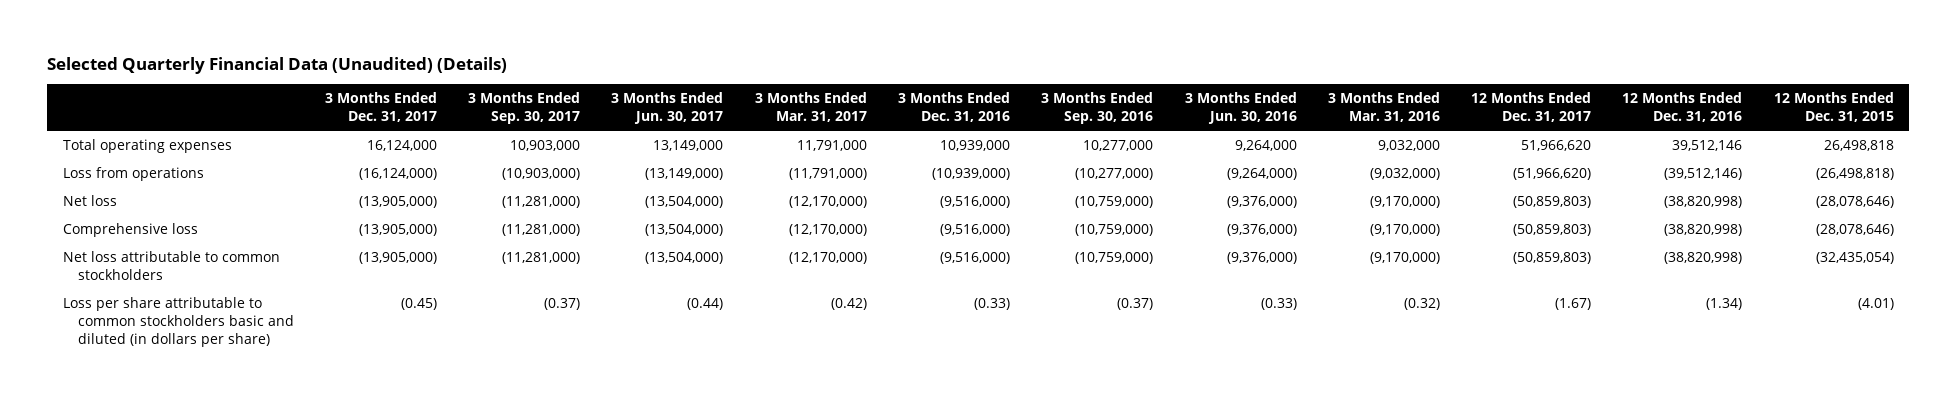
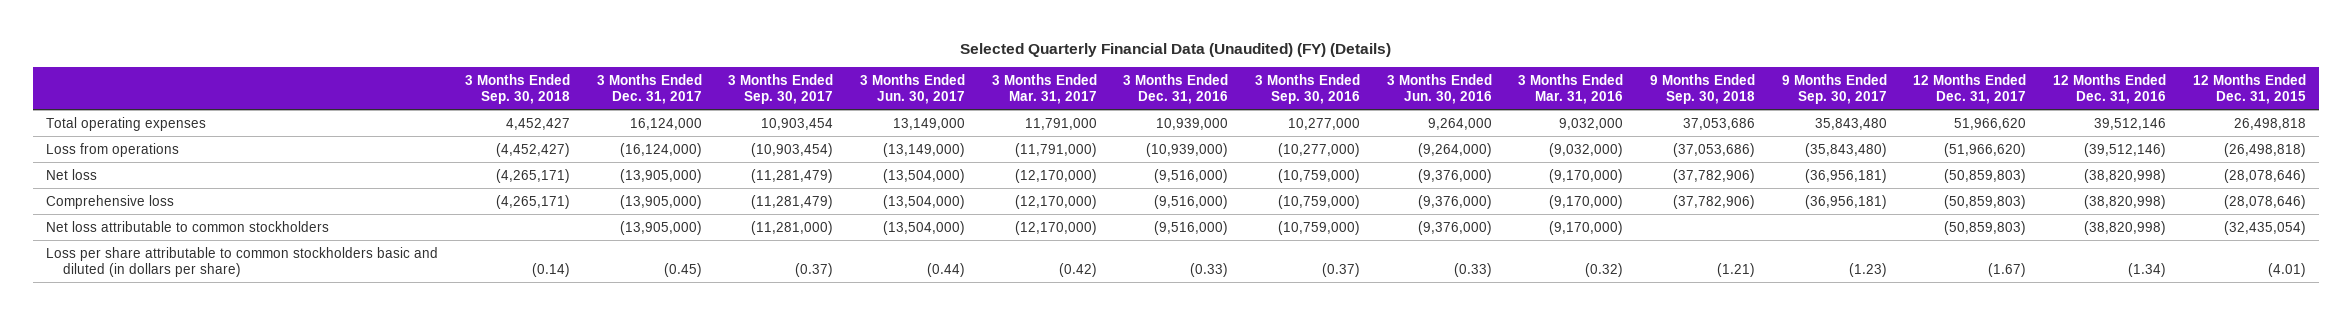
- Selected Quarterly Financial Data (Unaudited) (Details)
+ Selected Quarterly Financial Data (Unaudited) (FY) (Details)
- | 3 Months Ended Dec. 31, 2017 | 3 Months Ended Sep. 30, 2017 | 3 Months Ended Jun. 30, 2017 | 3 Months Ended Mar. 31, 2017 | 3 Months Ended Dec. 31, 2016 | 3 Months Ended Sep. 30, 2016 | 3 Months Ended Jun. 30, 2016 | 3 Months Ended Mar. 31, 2016 | 12 Months Ended Dec. 31, 2017 | 12 Months Ended Dec. 31, 2016 | 12 Months Ended Dec. 31, 2015
+ | 3 Months Ended Sep. 30, 2018 | 3 Months Ended Dec. 31, 2017 | 3 Months Ended Sep. 30, 2017 | 3 Months Ended Jun. 30, 2017 | 3 Months Ended Mar. 31, 2017 | 3 Months Ended Dec. 31, 2016 | 3 Months Ended Sep. 30, 2016 | 3 Months Ended Jun. 30, 2016 | 3 Months Ended Mar. 31, 2016 | 9 Months Ended Sep. 30, 2018 | 9 Months Ended Sep. 30, 2017 | 12 Months Ended Dec. 31, 2017 | 12 Months Ended Dec. 31, 2016 | 12 Months Ended Dec. 31, 2015
- Total operating expenses | 16,124,000 | 10,903,000 | 13,149,000 | 11,791,000 | 10,939,000 | 10,277,000 | 9,264,000 | 9,032,000 | 51,966,620 | 39,512,146 | 26,498,818
- Loss from operations | (16,124,000) | (10,903,000) | (13,149,000) | (11,791,000) | (10,939,000) | (10,277,000) | (9,264,000) | (9,032,000) | (51,966,620) | (39,512,146) | (26,498,818)
- Net loss | (13,905,000) | (11,281,000) | (13,504,000) | (12,170,000) | (9,516,000) | (10,759,000) | (9,376,000) | (9,170,000) | (50,859,803) | (38,820,998) | (28,078,646)
- Comprehensive loss | (13,905,000) | (11,281,000) | (13,504,000) | (12,170,000) | (9,516,000) | (10,759,000) | (9,376,000) | (9,170,000) | (50,859,803) | (38,820,998) | (28,078,646)
+ Total operating expenses | 4,452,427 | 16,124,000 | 10,903,454 | 13,149,000 | 11,791,000 | 10,939,000 | 10,277,000 | 9,264,000 | 9,032,000 | 37,053,686 | 35,843,480 | 51,966,620 | 39,512,146 | 26,498,818
+ Loss from operations | (4,452,427) | (16,124,000) | (10,903,454) | (13,149,000) | (11,791,000) | (10,939,000) | (10,277,000) | (9,264,000) | (9,032,000) | (37,053,686) | (35,843,480) | (51,966,620) | (39,512,146) | (26,498,818)
+ Net loss | (4,265,171) | (13,905,000) | (11,281,479) | (13,504,000) | (12,170,000) | (9,516,000) | (10,759,000) | (9,376,000) | (9,170,000) | (37,782,906) | (36,956,181) | (50,859,803) | (38,820,998) | (28,078,646)
+ Comprehensive loss | (4,265,171) | (13,905,000) | (11,281,479) | (13,504,000) | (12,170,000) | (9,516,000) | (10,759,000) | (9,376,000) | (9,170,000) | (37,782,906) | (36,956,181) | (50,859,803) | (38,820,998) | (28,078,646)

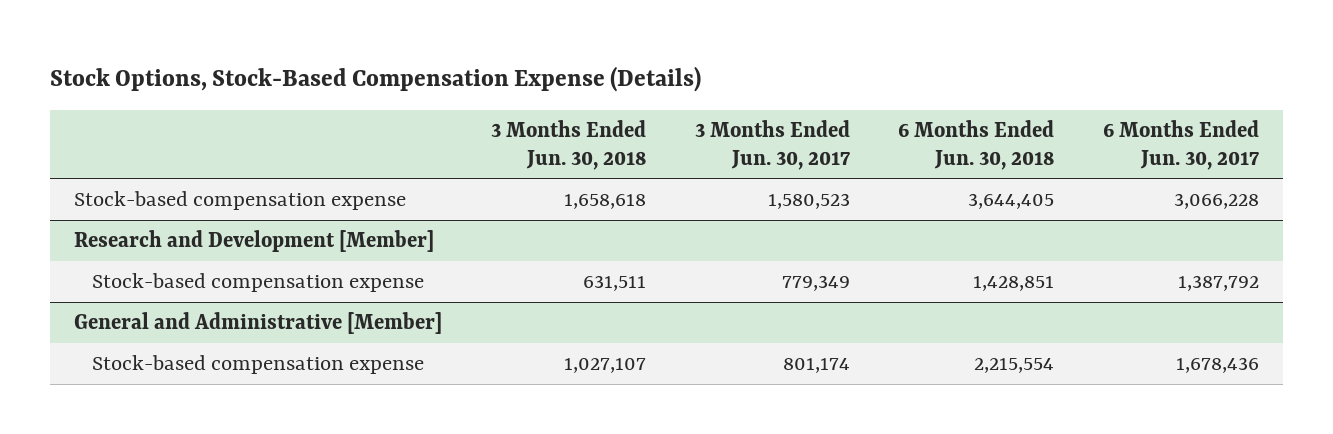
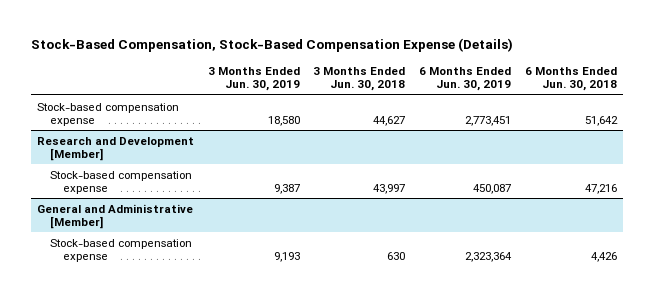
- Stock Options, Stock-Based Compensation Expense (Details)
+ Stock-Based Compensation, Stock-Based Compensation Expense (Details)
- | 3 Months Ended Jun. 30, 2018 | 3 Months Ended Jun. 30, 2017 | 6 Months Ended Jun. 30, 2018 | 6 Months Ended Jun. 30, 2017
+ | 3 Months Ended Jun. 30, 2019 | 3 Months Ended Jun. 30, 2018 | 6 Months Ended Jun. 30, 2019 | 6 Months Ended Jun. 30, 2018
- Stock-based compensation expense | 1,658,618 | 1,580,523 | 3,644,405 | 3,066,228
+ Stock-based compensation expense | 18,580 | 44,627 | 2,773,451 | 51,642
@ Research and Development [Member]
- Stock-based compensation expense | 631,511 | 779,349 | 1,428,851 | 1,387,792
+ Stock-based compensation expense | 9,387 | 43,997 | 450,087 | 47,216
@ General and Administrative [Member]
- Stock-based compensation expense | 1,027,107 | 801,174 | 2,215,554 | 1,678,436
+ Stock-based compensation expense | 9,193 | 630 | 2,323,364 | 4,426

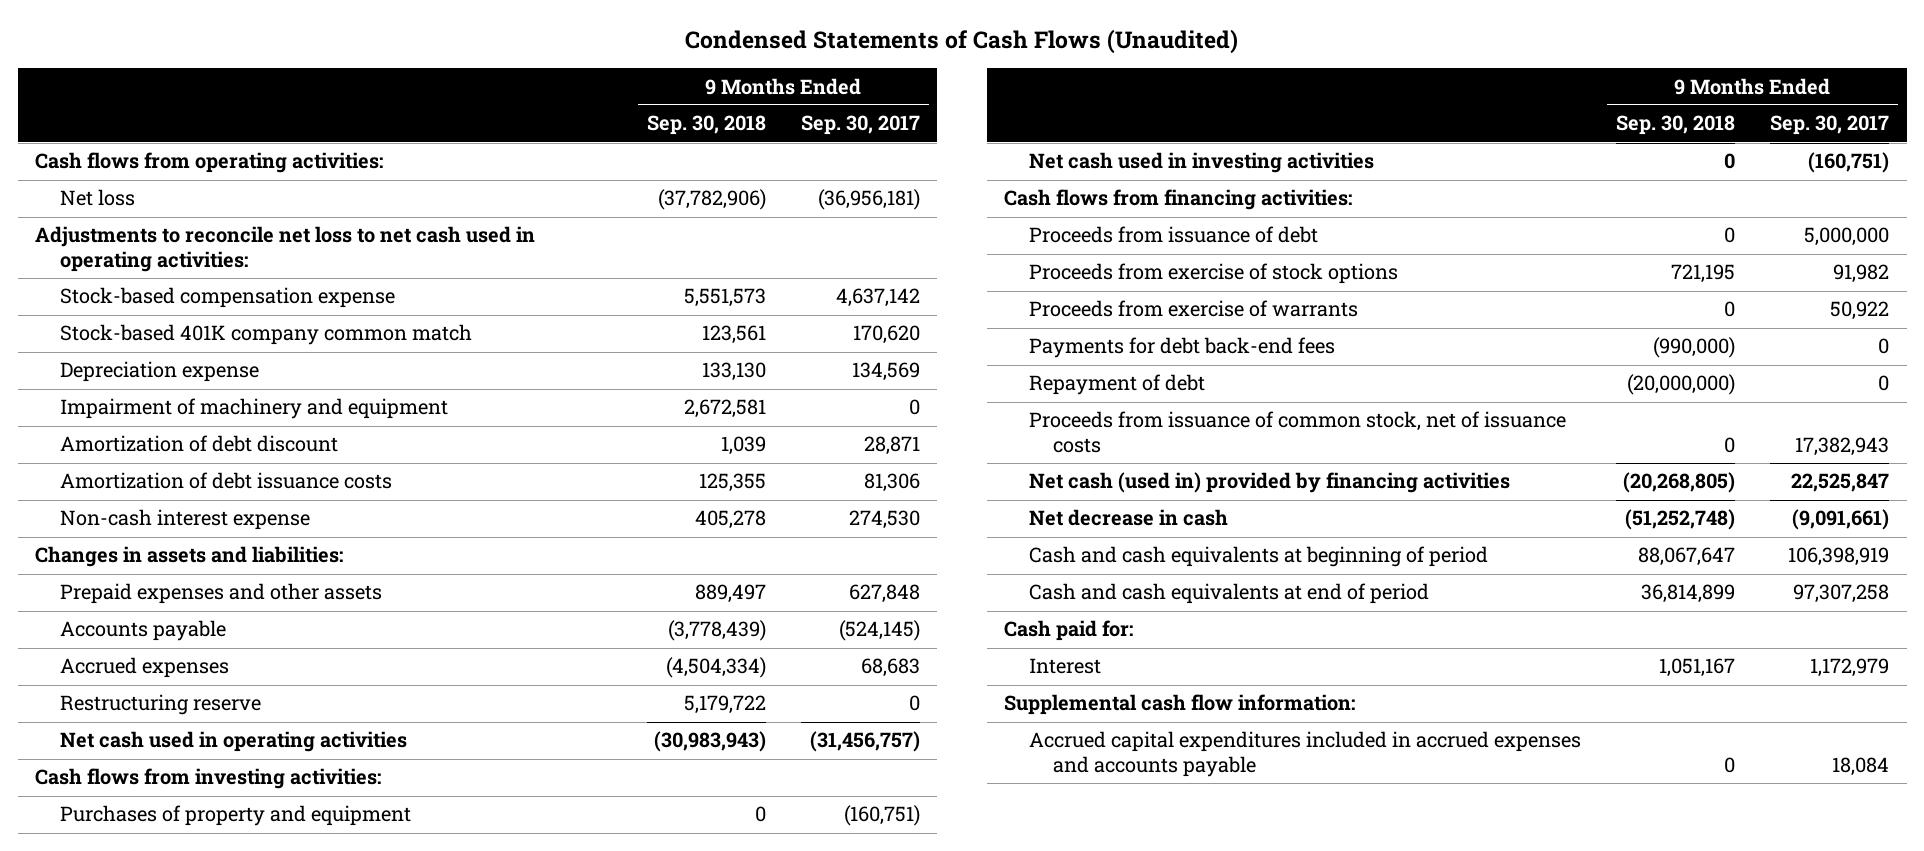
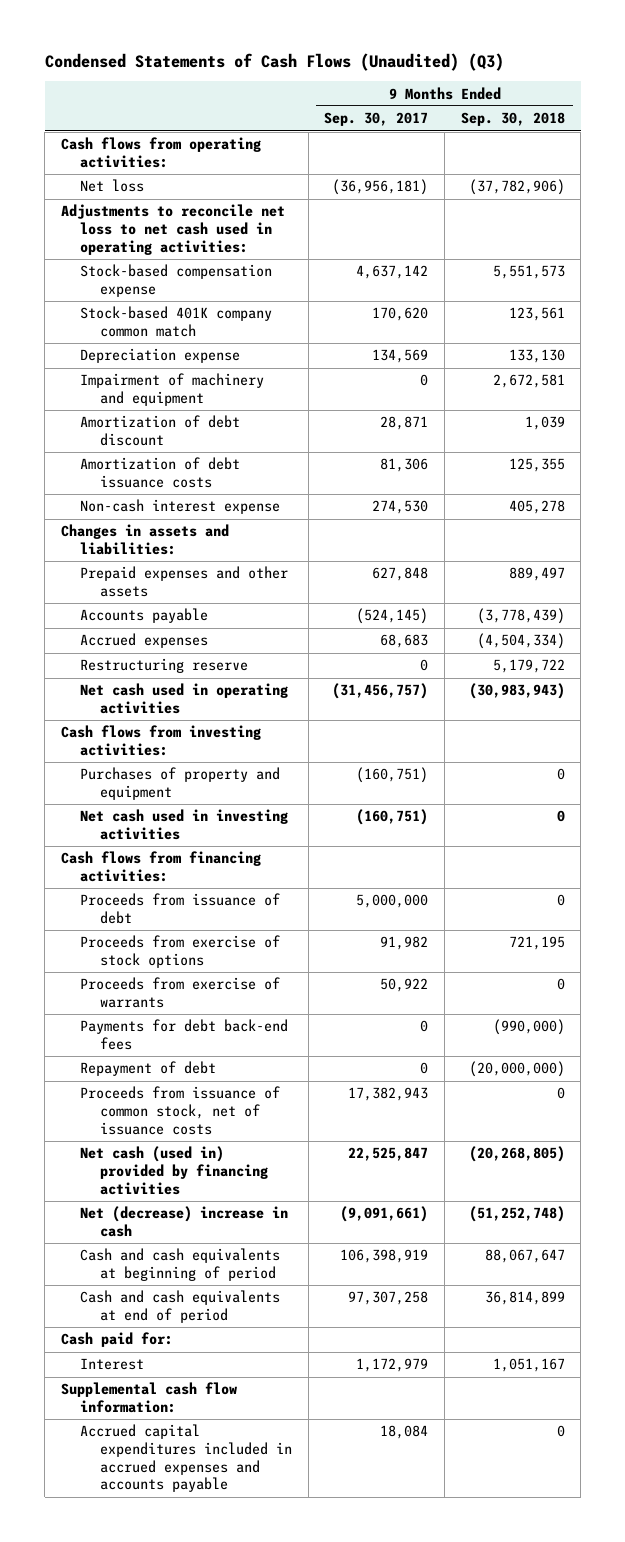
- Condensed Statements of Cash Flows (Unaudited)
+ Condensed Statements of Cash Flows (Unaudited) (Q3)
- | 9 Months Ended Sep. 30, 2018 | 9 Months Ended Sep. 30, 2017
+ | 9 Months Ended Sep. 30, 2017 | 9 Months Ended Sep. 30, 2018
- Net decrease in cash | (51,252,748) | (9,091,661)
+ Net (decrease) increase in cash | (9,091,661) | (51,252,748)

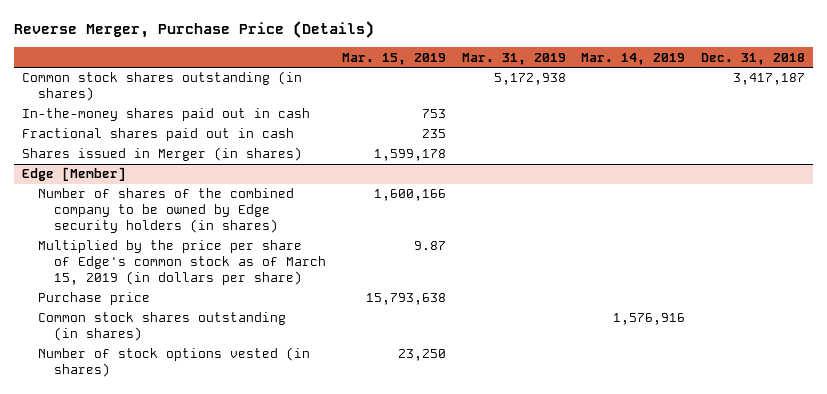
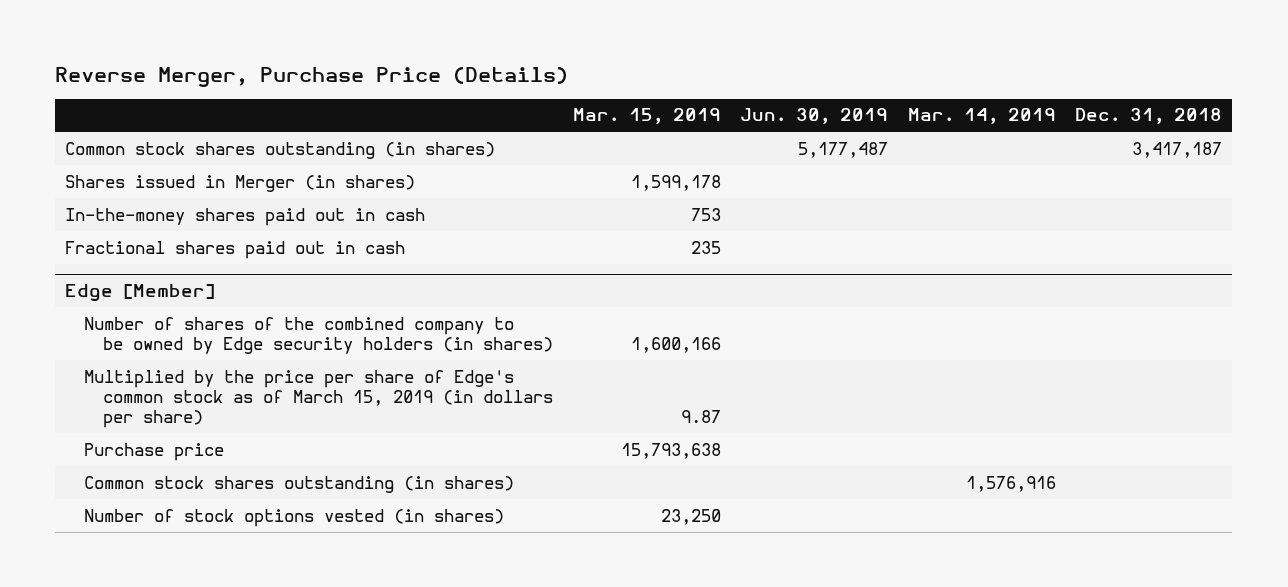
- | Mar. 15, 2019 | Mar. 31, 2019 | Mar. 14, 2019 | Dec. 31, 2018
+ | Mar. 15, 2019 | Jun. 30, 2019 | Mar. 14, 2019 | Dec. 31, 2018
moved up: Shares issued in Merger (in shares) | 1,599,178 | | |

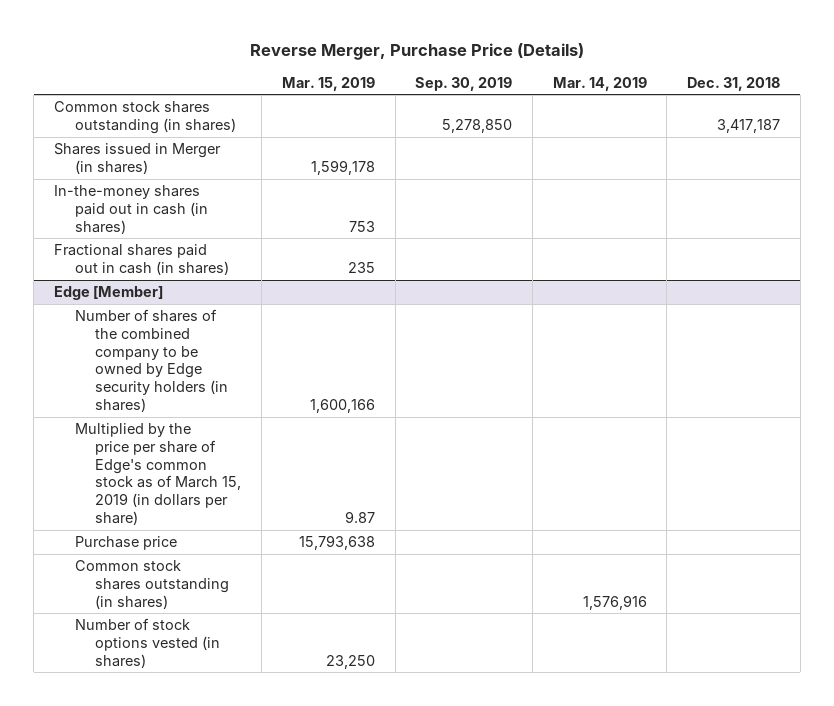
- | Mar. 15, 2019 | Jun. 30, 2019 | Mar. 14, 2019 | Dec. 31, 2018
+ | Mar. 15, 2019 | Sep. 30, 2019 | Mar. 14, 2019 | Dec. 31, 2018
- In-the-money shares paid out in cash | 753 | | |
- Fractional shares paid out in cash | 235 | | |
+ In-the-money shares paid out in cash (in shares) | 753 | | |
+ Fractional shares paid out in cash (in shares) | 235 | | |

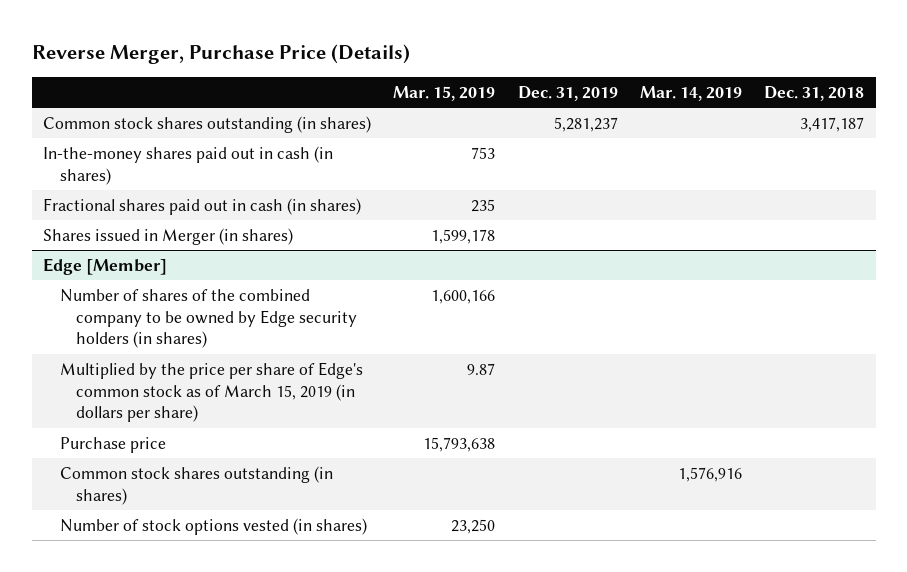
- | Mar. 15, 2019 | Sep. 30, 2019 | Mar. 14, 2019 | Dec. 31, 2018
+ | Mar. 15, 2019 | Dec. 31, 2019 | Mar. 14, 2019 | Dec. 31, 2018
moved down: Shares issued in Merger (in shares) | 1,599,178 | | |

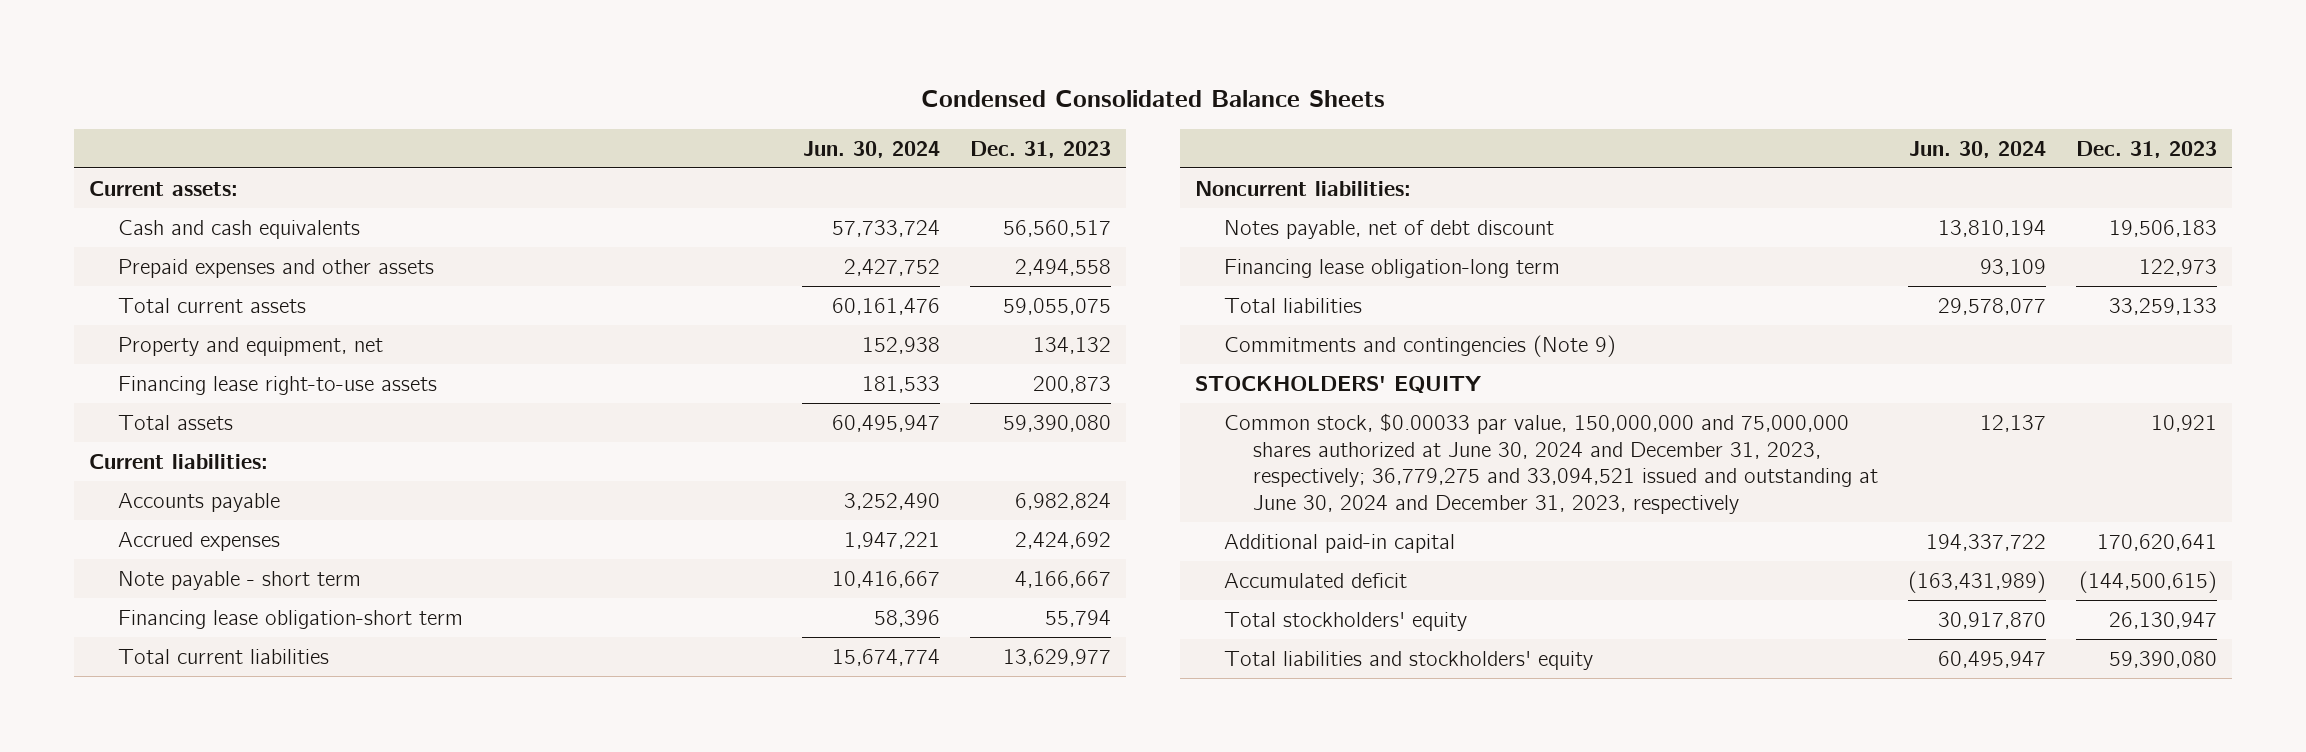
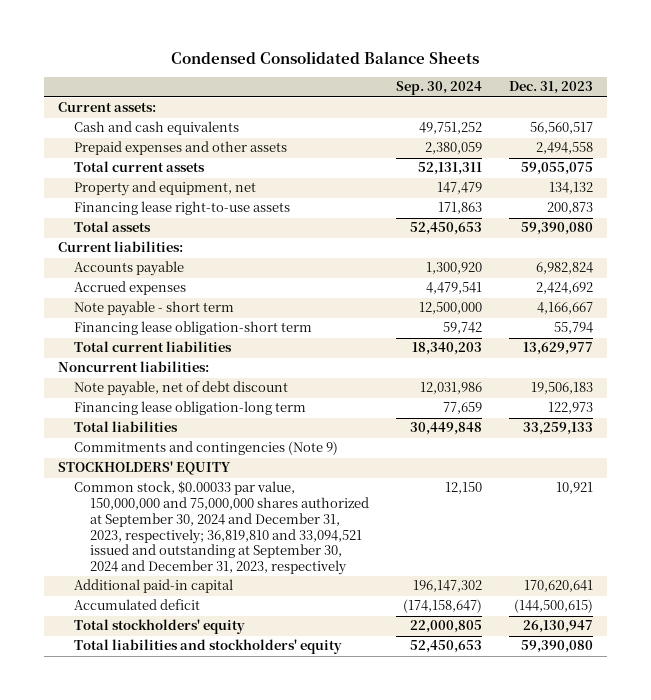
- | Jun. 30, 2024 | Dec. 31, 2023
+ | Sep. 30, 2024 | Dec. 31, 2023
- Notes payable, net of debt discount | 13,810,194 | 19,506,183
+ Note payable, net of debt discount | 12,031,986 | 19,506,183
- Common stock, $0.00033 par value, 150,000,000 and 75,000,000 shares authorized at June 30, 2024 and December 31, 2023, respectively; 36,779,275 and 33,094,521 issued and outstanding at June 30, 2024 and December 31, 2023, respectively | 12,137 | 10,921
+ Common stock, $0.00033 par value, 150,000,000 and 75,000,000 shares authorized at September 30, 2024 and December 31, 2023, respectively; 36,819,810 and 33,094,521 issued and outstanding at September 30, 2024 and December 31, 2023, respectively | 12,150 | 10,921

